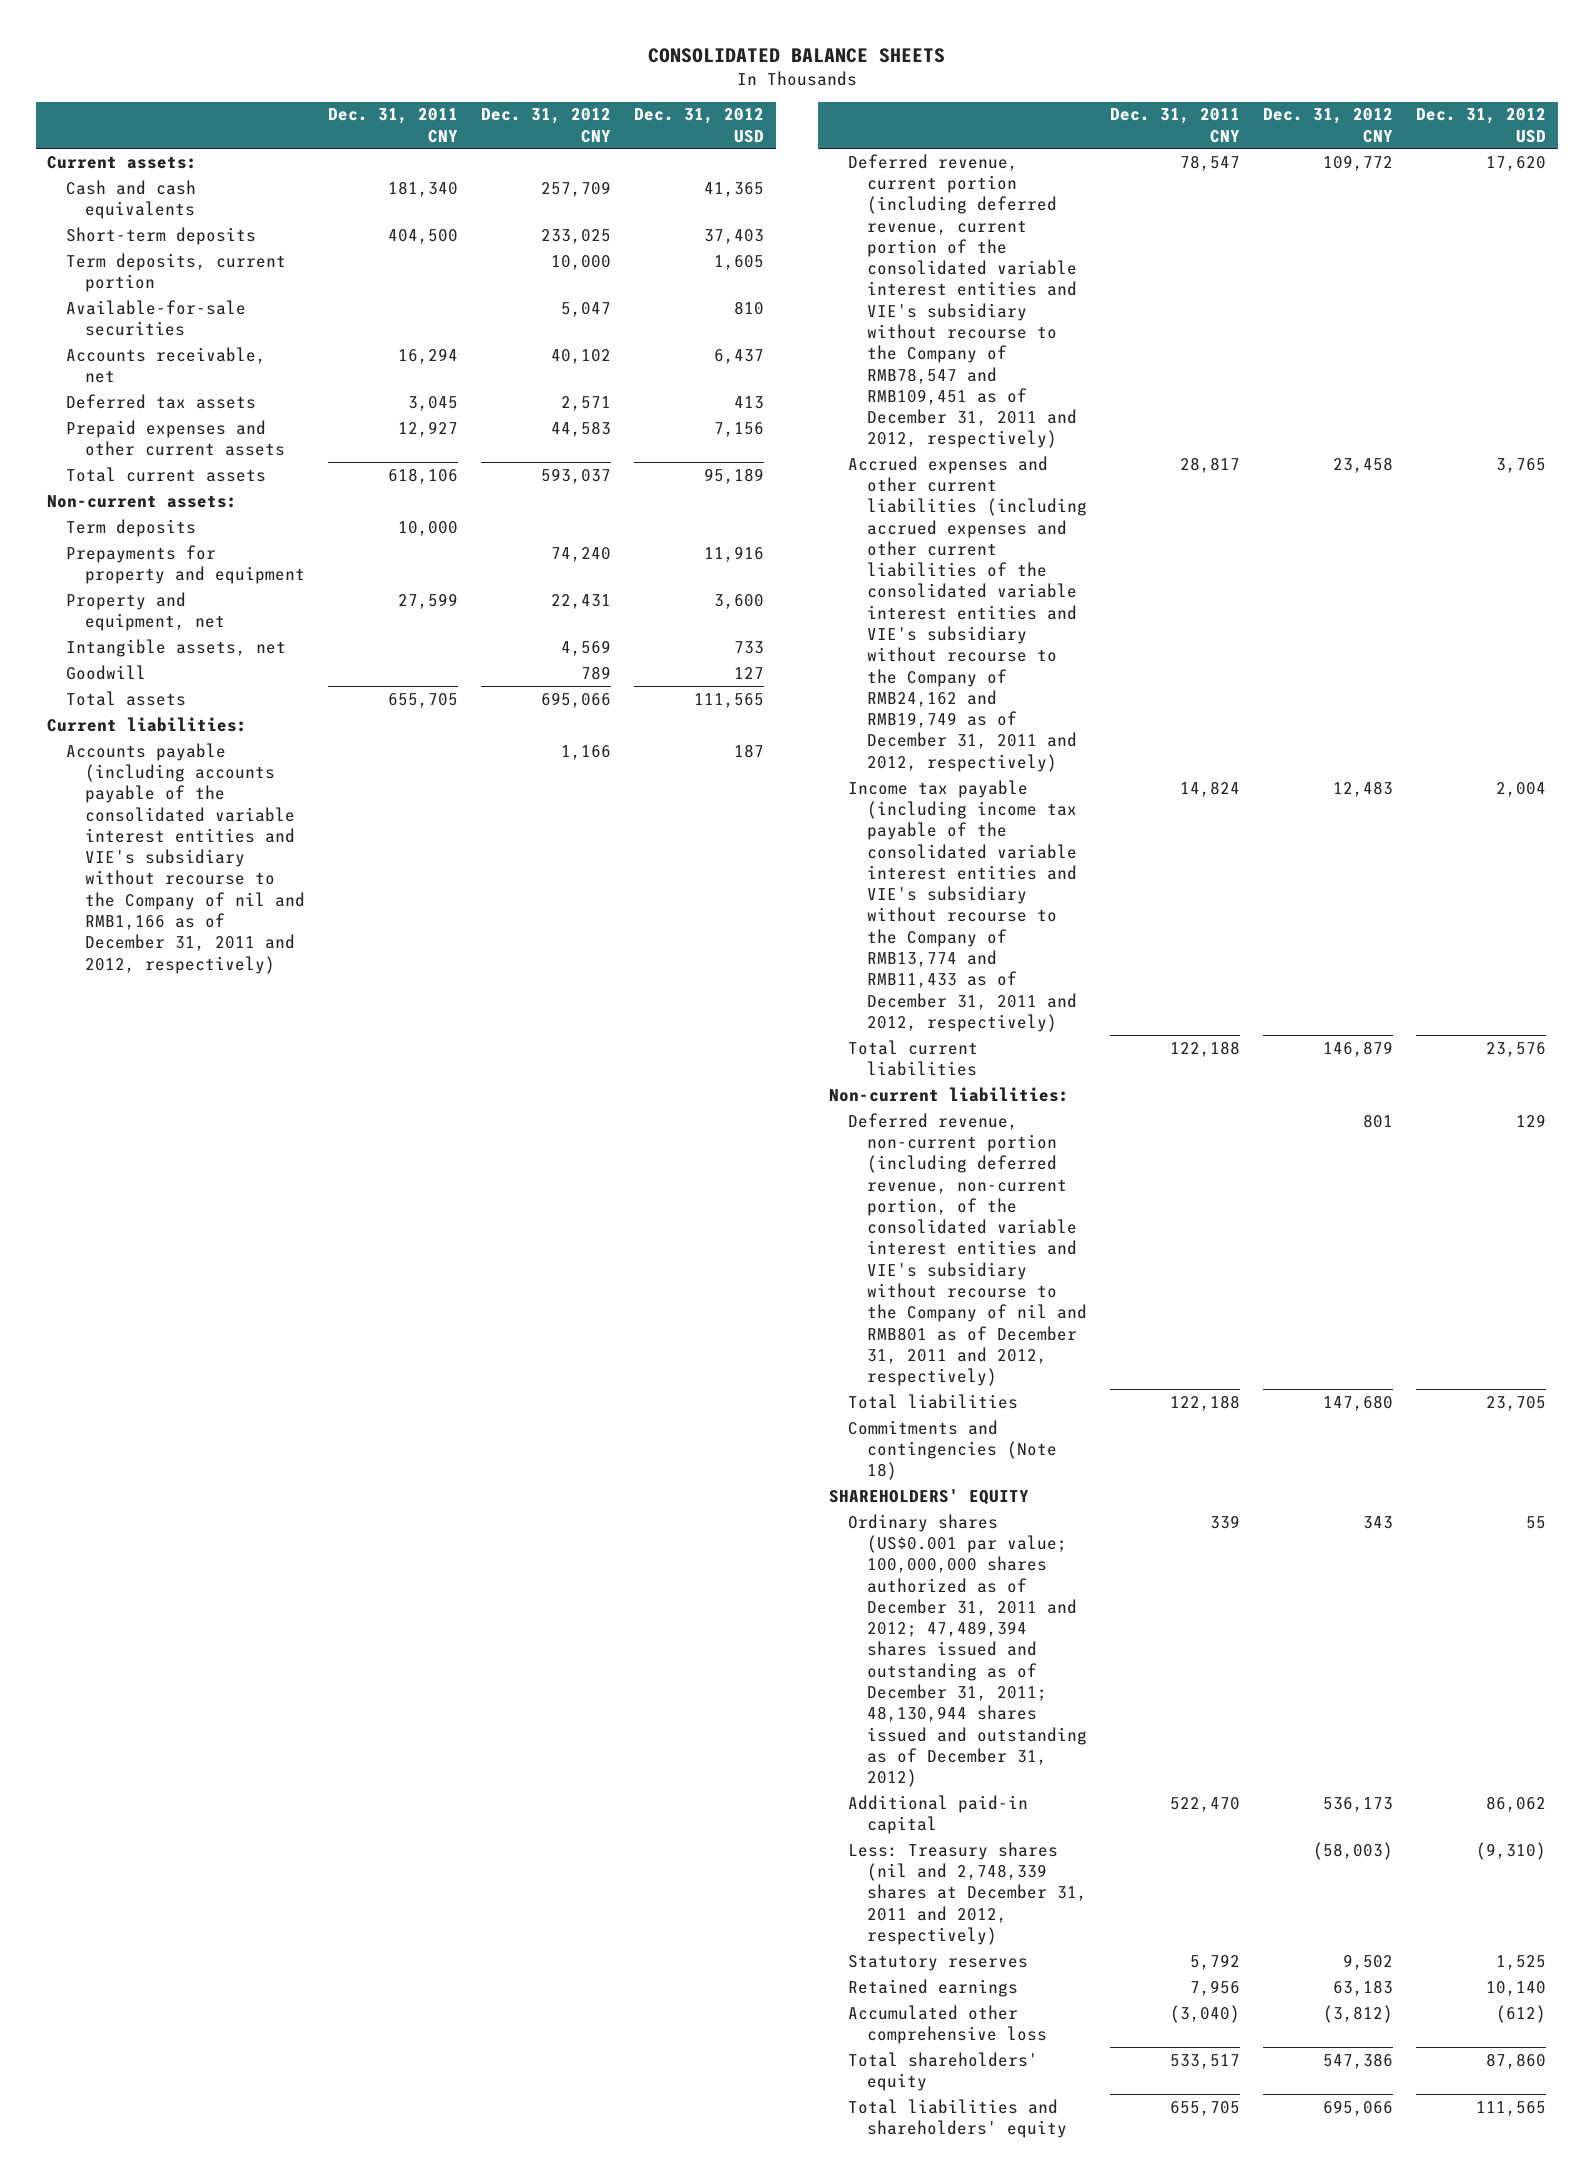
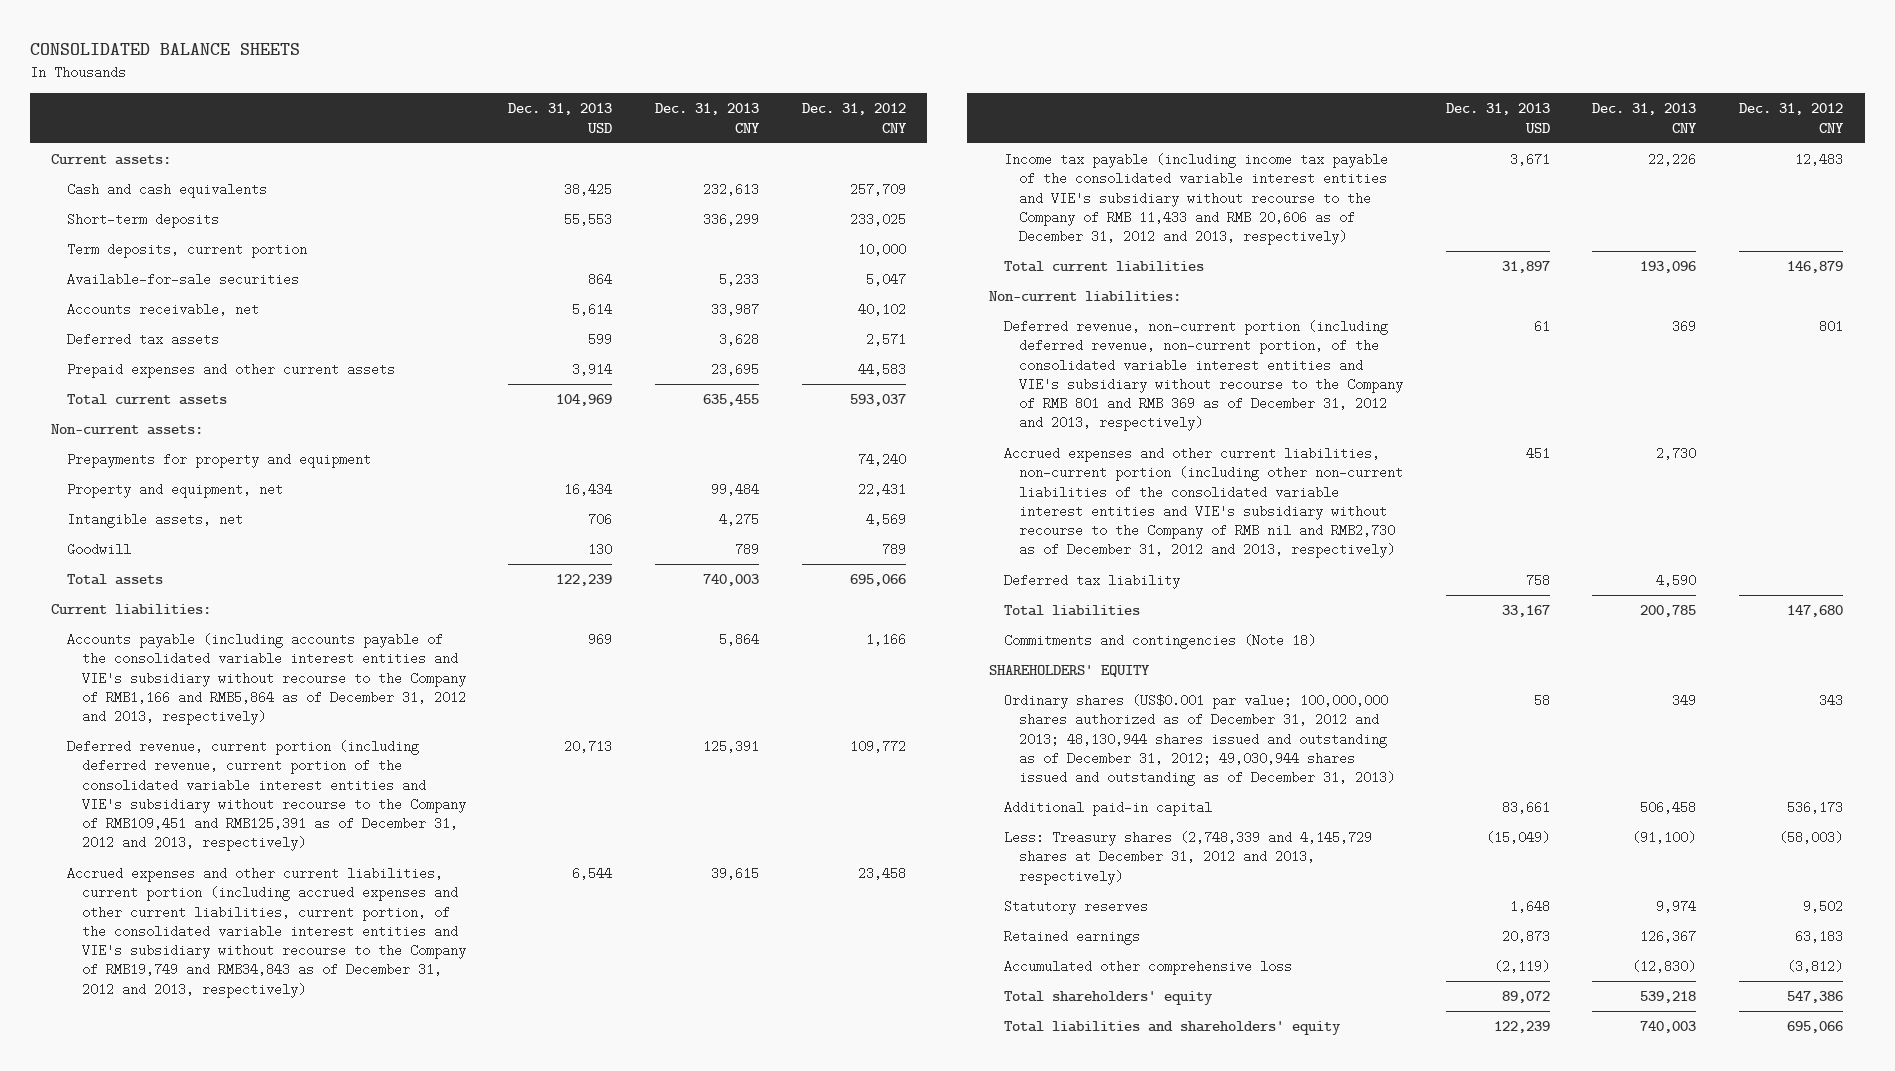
- | Dec. 31, 2011 CNY | Dec. 31, 2012 CNY | Dec. 31, 2012 USD
+ | Dec. 31, 2013 USD | Dec. 31, 2013 CNY | Dec. 31, 2012 CNY
- Term deposits | 10,000 | |
- Accounts payable (including accounts payable of the consolidated variable interest entities and VIE's subsidiary without recourse to the Company of nil and RMB1,166 as of December 31, 2011 and 2012, respectively) | | 1,166 | 187
- Deferred revenue, current portion (including deferred revenue, current portion of the consolidated variable interest entities and VIE's subsidiary without recourse to the Company of RMB78,547 and RMB109,451 as of December 31, 2011 and 2012, respectively) | 78,547 | 109,772 | 17,620
- Accrued expenses and other current liabilities (including accrued expenses and other current liabilities of the consolidated variable interest entities and VIE's subsidiary without recourse to the Company of RMB24,162 and RMB19,749 as of December 31, 2011 and 2012, respectively) | 28,817 | 23,458 | 3,765
- Income tax payable (including income tax payable of the consolidated variable interest entities and VIE's subsidiary without recourse to the Company of RMB13,774 and RMB11,433 as of December 31, 2011 and 2012, respectively) | 14,824 | 12,483 | 2,004
+ Accounts payable (including accounts payable of the consolidated variable interest entities and VIE's subsidiary without recourse to the Company of RMB1,166 and RMB5,864 as of December 31, 2012 and 2013, respectively) | 969 | 5,864 | 1,166
+ Deferred revenue, current portion (including deferred revenue, current portion of the consolidated variable interest entities and VIE's subsidiary without recourse to the Company of RMB109,451 and RMB125,391 as of December 31, 2012 and 2013, respectively) | 20,713 | 125,391 | 109,772
+ Accrued expenses and other current liabilities, current portion (including accrued expenses and other current liabilities, current portion, of the consolidated variable interest entities and VIE's subsidiary without recourse to the Company of RMB19,749 and RMB34,843 as of December 31, 2012 and 2013, respectively) | 6,544 | 39,615 | 23,458
+ Income tax payable (including income tax payable of the consolidated variable interest entities and VIE's subsidiary without recourse to the Company of RMB 11,433 and RMB 20,606 as of December 31, 2012 and 2013, respectively) | 3,671 | 22,226 | 12,483
- Deferred revenue, non-current portion (including deferred revenue, non-current portion, of the consolidated variable interest entities and VIE's subsidiary without recourse to the Company of nil and RMB801 as of December 31, 2011 and 2012, respectively) | | 801 | 129
+ Deferred revenue, non-current portion (including deferred revenue, non-current portion, of the consolidated variable interest entities and VIE's subsidiary without recourse to the Company of RMB 801 and RMB 369 as of December 31, 2012 and 2013, respectively) | 61 | 369 | 801
+ Accrued expenses and other current liabilities, non-current portion (including other non-current liabilities of the consolidated variable interest entities and VIE's subsidiary without recourse to the Company of RMB nil and RMB2,730 as of December 31, 2012 and 2013, respectively) | 451 | 2,730 |
+ Deferred tax liability | 758 | 4,590 |
- Ordinary shares (US$0.001 par value; 100,000,000 shares authorized as of December 31, 2011 and 2012; 47,489,394 shares issued and outstanding as of December 31, 2011; 48,130,944 shares issued and outstanding as of December 31, 2012) | 339 | 343 | 55
+ Ordinary shares (US$0.001 par value; 100,000,000 shares authorized as of December 31, 2012 and 2013; 48,130,944 shares issued and outstanding as of December 31, 2012; 49,030,944 shares issued and outstanding as of December 31, 2013) | 58 | 349 | 343
- Less: Treasury shares (nil and 2,748,339 shares at December 31, 2011 and 2012, respectively) | | (58,003) | (9,310)
+ Less: Treasury shares (2,748,339 and 4,145,729 shares at December 31, 2012 and 2013, respectively) | (15,049) | (91,100) | (58,003)

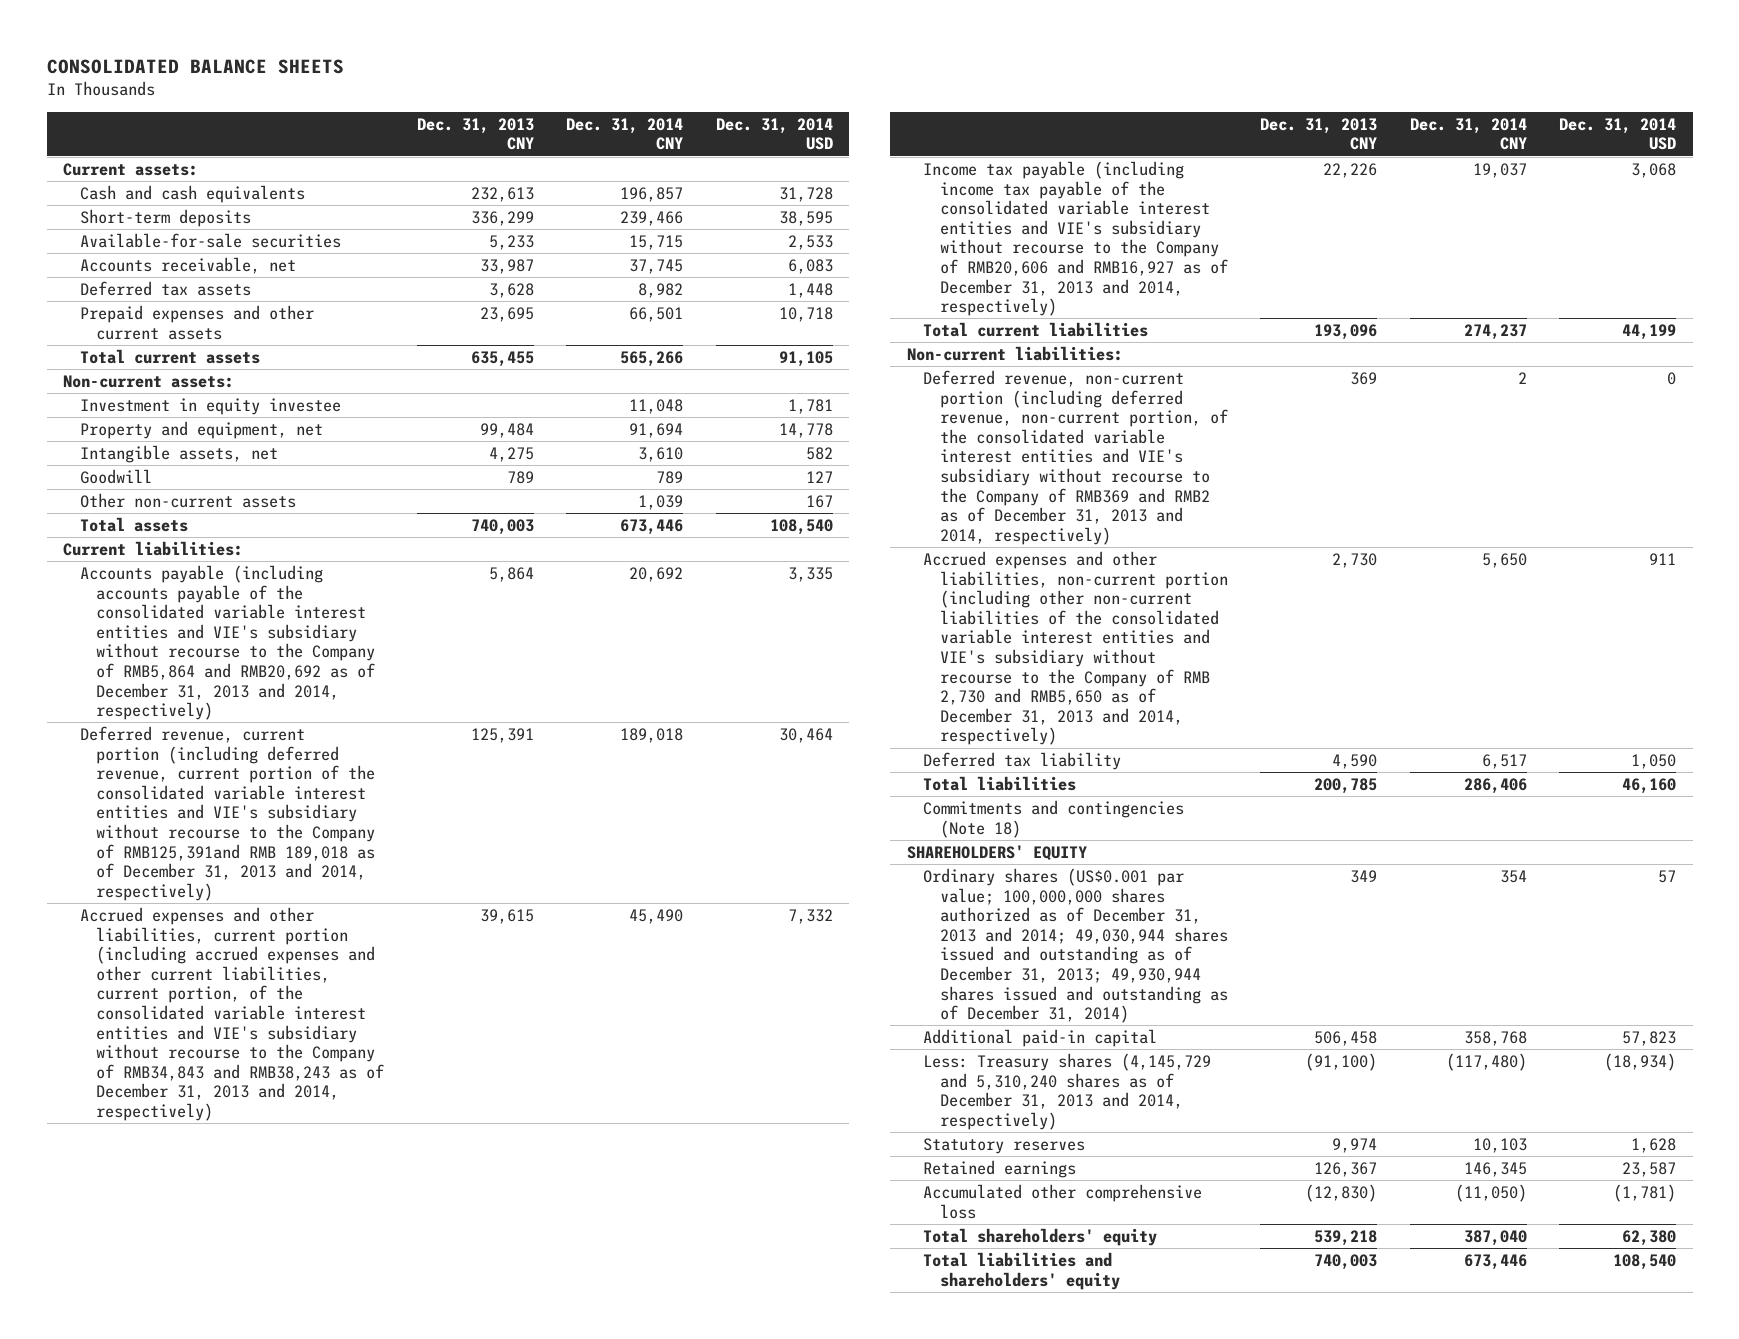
- | Dec. 31, 2013 USD | Dec. 31, 2013 CNY | Dec. 31, 2012 CNY
+ | Dec. 31, 2013 CNY | Dec. 31, 2014 CNY | Dec. 31, 2014 USD
- Term deposits, current portion | | | 10,000
- Prepayments for property and equipment | | | 74,240
+ Investment in equity investee | | 11,048 | 1,781
+ Other non-current assets | | 1,039 | 167
- Accounts payable (including accounts payable of the consolidated variable interest entities and VIE's subsidiary without recourse to the Company of RMB1,166 and RMB5,864 as of December 31, 2012 and 2013, respectively) | 969 | 5,864 | 1,166
- Deferred revenue, current portion (including deferred revenue, current portion of the consolidated variable interest entities and VIE's subsidiary without recourse to the Company of RMB109,451 and RMB125,391 as of December 31, 2012 and 2013, respectively) | 20,713 | 125,391 | 109,772
- Accrued expenses and other current liabilities, current portion (including accrued expenses and other current liabilities, current portion, of the consolidated variable interest entities and VIE's subsidiary without recourse to the Company of RMB19,749 and RMB34,843 as of December 31, 2012 and 2013, respectively) | 6,544 | 39,615 | 23,458
- Income tax payable (including income tax payable of the consolidated variable interest entities and VIE's subsidiary without recourse to the Company of RMB 11,433 and RMB 20,606 as of December 31, 2012 and 2013, respectively) | 3,671 | 22,226 | 12,483
+ Accounts payable (including accounts payable of the consolidated variable interest entities and VIE's subsidiary without recourse to the Company of RMB5,864 and RMB20,692 as of December 31, 2013 and 2014, respectively) | 5,864 | 20,692 | 3,335
+ Deferred revenue, current portion (including deferred revenue, current portion of the consolidated variable interest entities and VIE's subsidiary without recourse to the Company of RMB125,391and RMB 189,018 as of December 31, 2013 and 2014, respectively) | 125,391 | 189,018 | 30,464
+ Accrued expenses and other liabilities, current portion (including accrued expenses and other current liabilities, current portion, of the consolidated variable interest entities and VIE's subsidiary without recourse to the Company of RMB34,843 and RMB38,243 as of December 31, 2013 and 2014, respectively) | 39,615 | 45,490 | 7,332
+ Income tax payable (including income tax payable of the consolidated variable interest entities and VIE's subsidiary without recourse to the Company of RMB20,606 and RMB16,927 as of December 31, 2013 and 2014, respectively) | 22,226 | 19,037 | 3,068
- Deferred revenue, non-current portion (including deferred revenue, non-current portion, of the consolidated variable interest entities and VIE's subsidiary without recourse to the Company of RMB 801 and RMB 369 as of December 31, 2012 and 2013, respectively) | 61 | 369 | 801
- Accrued expenses and other current liabilities, non-current portion (including other non-current liabilities of the consolidated variable interest entities and VIE's subsidiary without recourse to the Company of RMB nil and RMB2,730 as of December 31, 2012 and 2013, respectively) | 451 | 2,730 |
+ Deferred revenue, non-current portion (including deferred revenue, non-current portion, of the consolidated variable interest entities and VIE's subsidiary without recourse to the Company of RMB369 and RMB2 as of December 31, 2013 and 2014, respectively) | 369 | 2 | 0
+ Accrued expenses and other liabilities, non-current portion (including other non-current liabilities of the consolidated variable interest entities and VIE's subsidiary without recourse to the Company of RMB 2,730 and RMB5,650 as of December 31, 2013 and 2014, respectively) | 2,730 | 5,650 | 911
- Ordinary shares (US$0.001 par value; 100,000,000 shares authorized as of December 31, 2012 and 2013; 48,130,944 shares issued and outstanding as of December 31, 2012; 49,030,944 shares issued and outstanding as of December 31, 2013) | 58 | 349 | 343
+ Ordinary shares (US$0.001 par value; 100,000,000 shares authorized as of December 31, 2013 and 2014; 49,030,944 shares issued and outstanding as of December 31, 2013; 49,930,944 shares issued and outstanding as of December 31, 2014) | 349 | 354 | 57
- Less: Treasury shares (2,748,339 and 4,145,729 shares at December 31, 2012 and 2013, respectively) | (15,049) | (91,100) | (58,003)
+ Less: Treasury shares (4,145,729 and 5,310,240 shares as of December 31, 2013 and 2014, respectively) | (91,100) | (117,480) | (18,934)

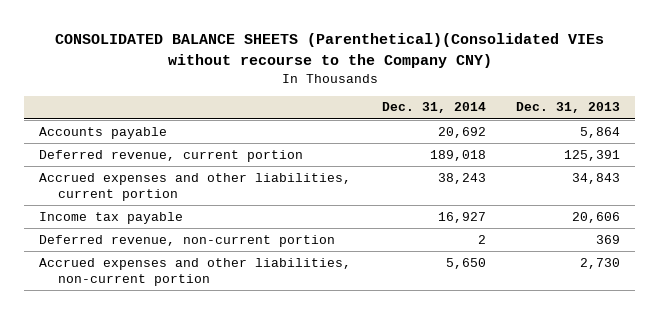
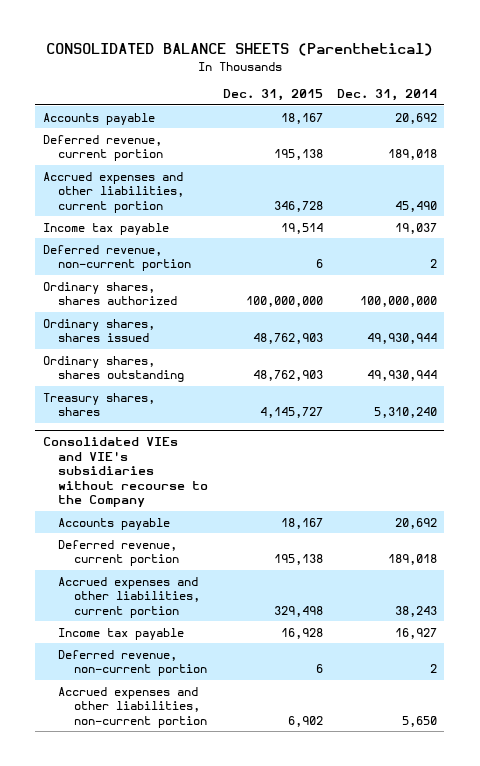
- CONSOLIDATED BALANCE SHEETS (Parenthetical)(Consolidated VIEs without recourse to the Company CNY)
+ CONSOLIDATED BALANCE SHEETS (Parenthetical)
- | Dec. 31, 2014 | Dec. 31, 2013
+ | Dec. 31, 2015 | Dec. 31, 2014
+ Accrued expenses and other liabilities, current portion | 346,728 | 45,490
+ Income tax payable | 19,514 | 19,037
+ Deferred revenue, non-current portion | 6 | 2
+ Ordinary shares, shares authorized | 100,000,000 | 100,000,000
+ Ordinary shares, shares issued | 48,762,903 | 49,930,944
+ Ordinary shares, shares outstanding | 48,762,903 | 49,930,944
+ Treasury shares, shares | 4,145,727 | 5,310,240
+ Consolidated VIEs and VIE's subsidiaries without recourse to the Company
+ Accounts payable | 18,167 | 20,692
+ Deferred revenue, current portion | 195,138 | 189,018

